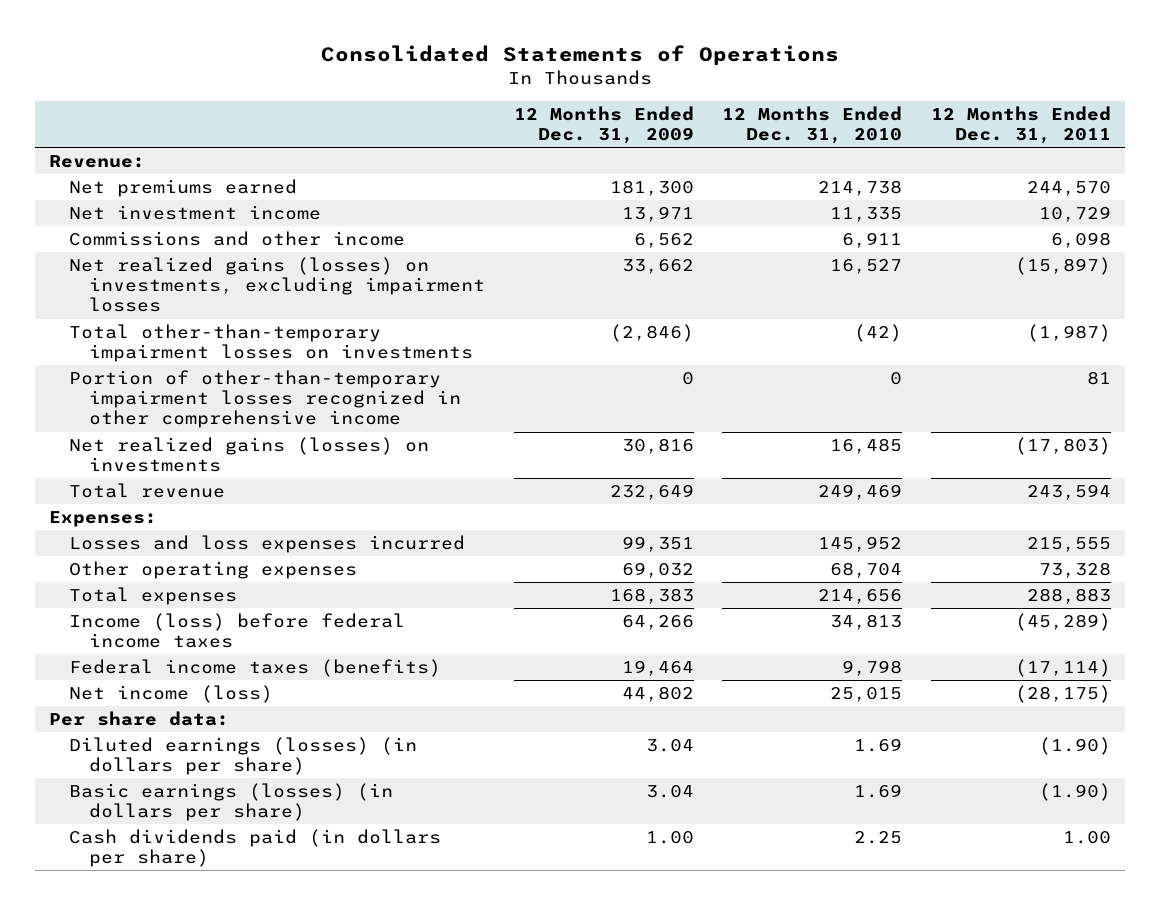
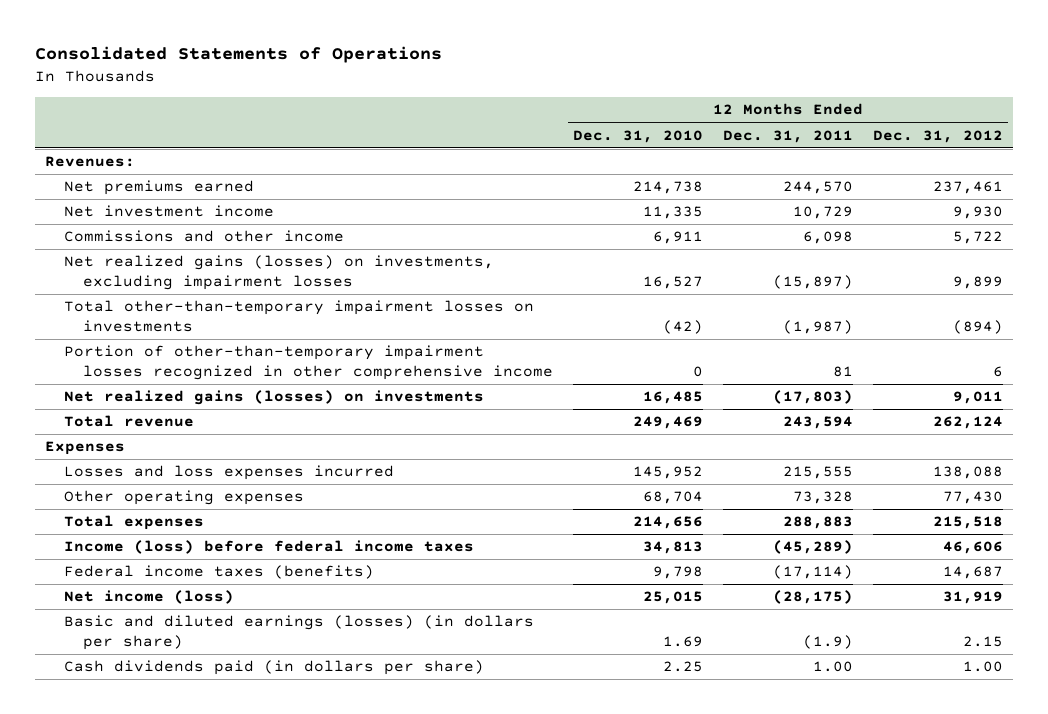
- | 12 Months Ended Dec. 31, 2009 | 12 Months Ended Dec. 31, 2010 | 12 Months Ended Dec. 31, 2011
+ | 12 Months Ended Dec. 31, 2010 | 12 Months Ended Dec. 31, 2011 | 12 Months Ended Dec. 31, 2012
- Revenue:
+ Revenues:
- Expenses:
+ Expenses
- Per share data:
- Diluted earnings (losses) (in dollars per share) | 3.04 | 1.69 | (1.90)
- Basic earnings (losses) (in dollars per share) | 3.04 | 1.69 | (1.90)
+ Basic and diluted earnings (losses) (in dollars per share) | 1.69 | (1.9) | 2.15

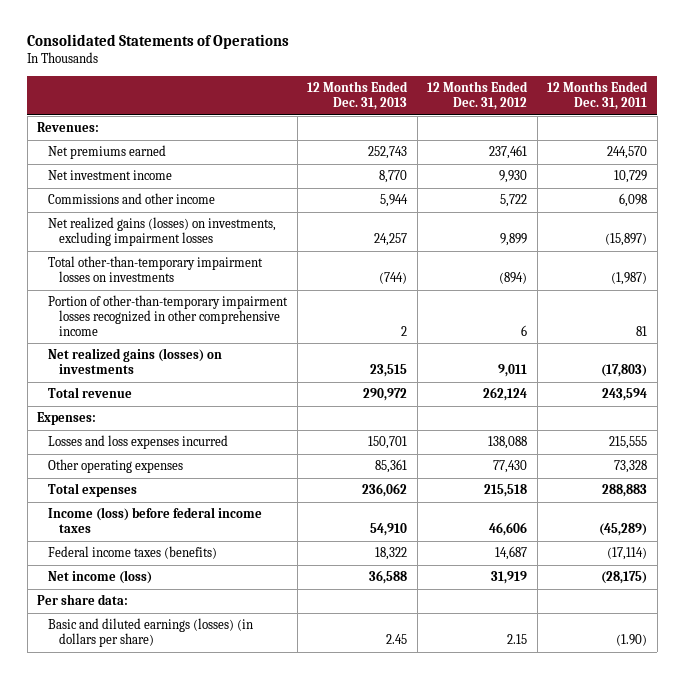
- | 12 Months Ended Dec. 31, 2010 | 12 Months Ended Dec. 31, 2011 | 12 Months Ended Dec. 31, 2012
+ | 12 Months Ended Dec. 31, 2013 | 12 Months Ended Dec. 31, 2012 | 12 Months Ended Dec. 31, 2011
- Expenses
+ Expenses:
- Basic and diluted earnings (losses) (in dollars per share) | 1.69 | (1.9) | 2.15
- Cash dividends paid (in dollars per share) | 2.25 | 1.00 | 1.00
+ Per share data:
+ Basic and diluted earnings (losses) (in dollars per share) | 2.45 | 2.15 | (1.90)

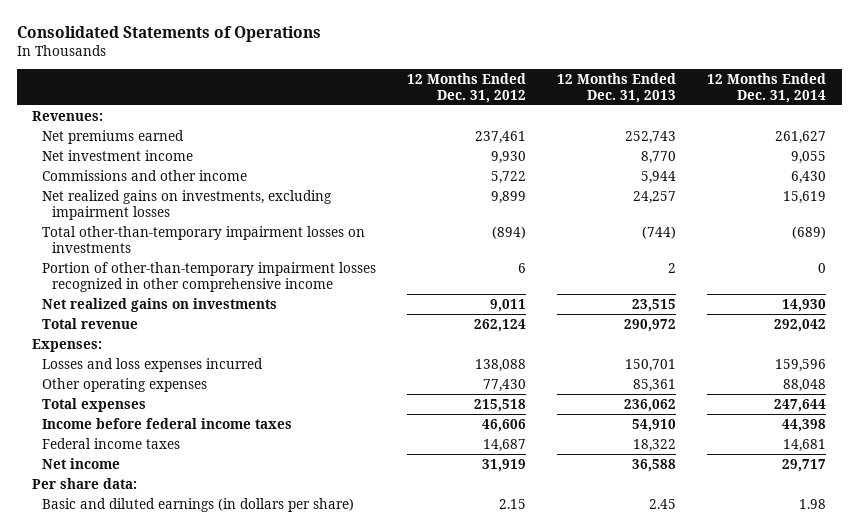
- | 12 Months Ended Dec. 31, 2013 | 12 Months Ended Dec. 31, 2012 | 12 Months Ended Dec. 31, 2011
+ | 12 Months Ended Dec. 31, 2012 | 12 Months Ended Dec. 31, 2013 | 12 Months Ended Dec. 31, 2014
- Net realized gains (losses) on investments, excluding impairment losses | 24,257 | 9,899 | (15,897)
+ Net realized gains on investments, excluding impairment losses | 9,899 | 24,257 | 15,619
- Net realized gains (losses) on investments | 23,515 | 9,011 | (17,803)
+ Net realized gains on investments | 9,011 | 23,515 | 14,930
- Income (loss) before federal income taxes | 54,910 | 46,606 | (45,289)
- Federal income taxes (benefits) | 18,322 | 14,687 | (17,114)
- Net income (loss) | 36,588 | 31,919 | (28,175)
+ Income before federal income taxes | 46,606 | 54,910 | 44,398
+ Federal income taxes | 14,687 | 18,322 | 14,681
+ Net income | 31,919 | 36,588 | 29,717
- Basic and diluted earnings (losses) (in dollars per share) | 2.45 | 2.15 | (1.90)
+ Basic and diluted earnings (in dollars per share) | 2.15 | 2.45 | 1.98

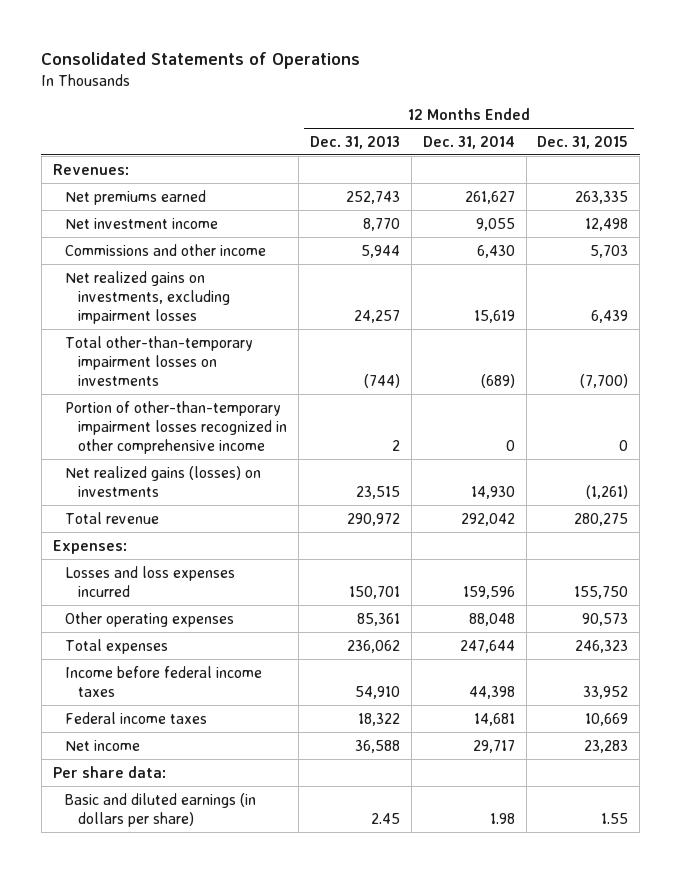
- | 12 Months Ended Dec. 31, 2012 | 12 Months Ended Dec. 31, 2013 | 12 Months Ended Dec. 31, 2014
+ | 12 Months Ended Dec. 31, 2013 | 12 Months Ended Dec. 31, 2014 | 12 Months Ended Dec. 31, 2015
- Net realized gains on investments | 9,011 | 23,515 | 14,930
+ Net realized gains (losses) on investments | 23,515 | 14,930 | (1,261)

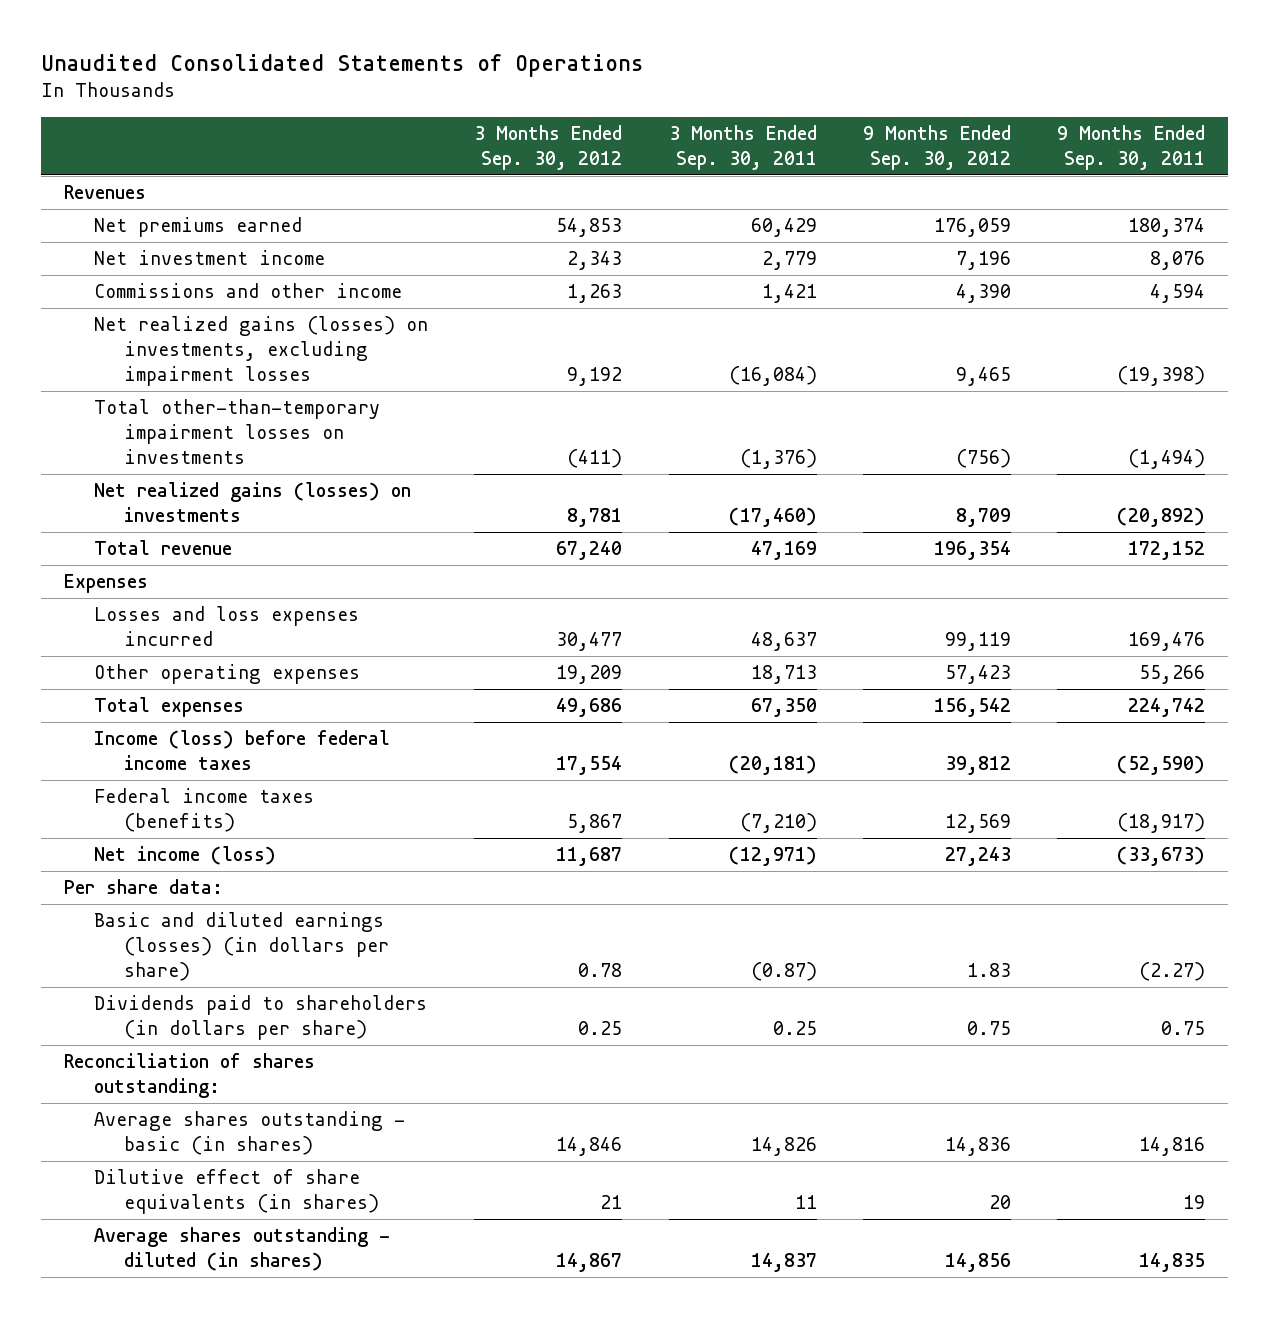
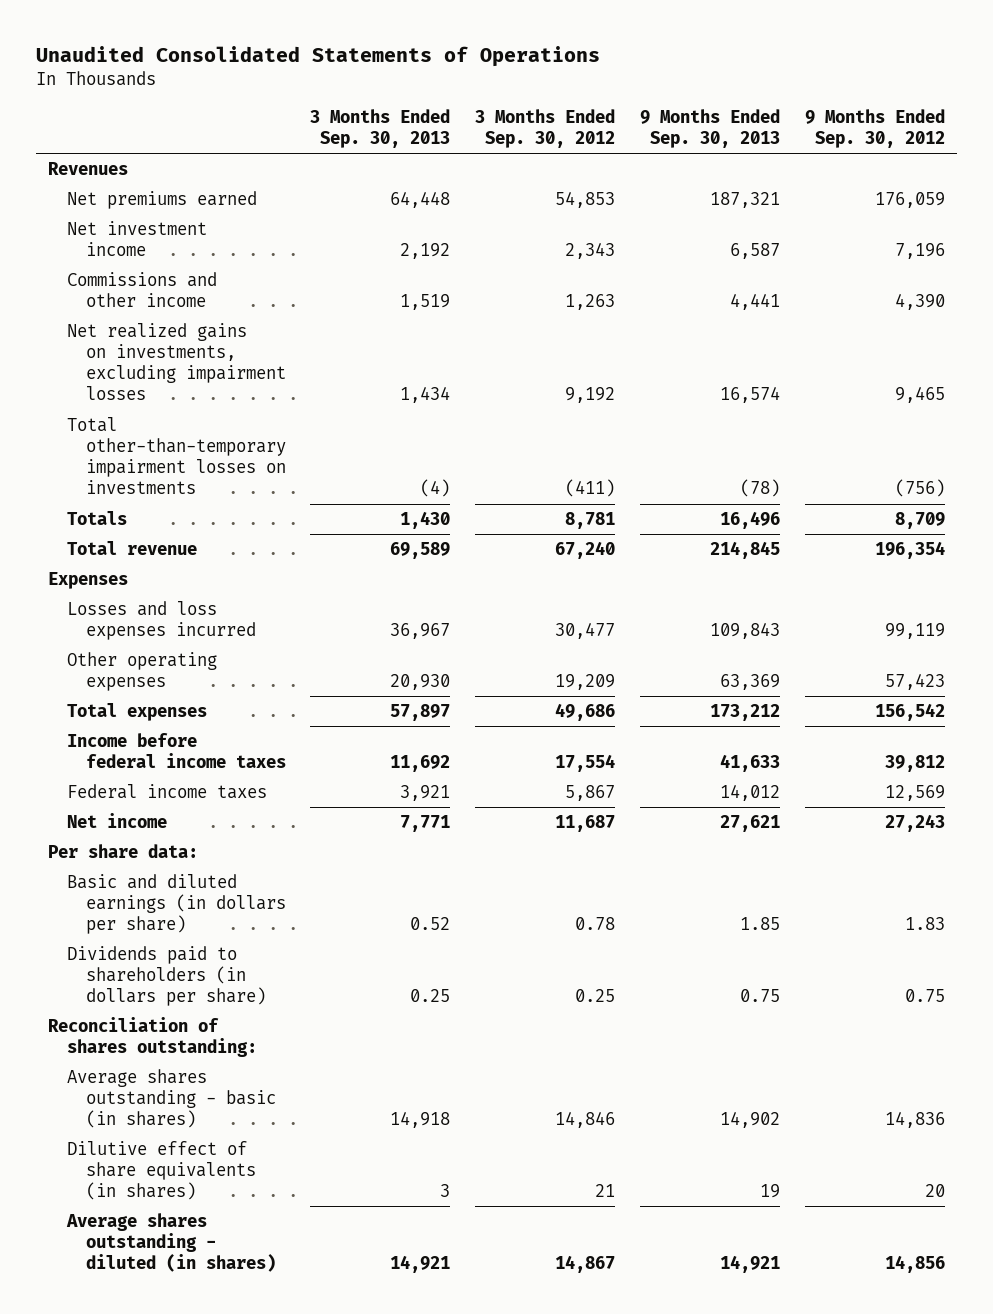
- | 3 Months Ended Sep. 30, 2012 | 3 Months Ended Sep. 30, 2011 | 9 Months Ended Sep. 30, 2012 | 9 Months Ended Sep. 30, 2011
+ | 3 Months Ended Sep. 30, 2013 | 3 Months Ended Sep. 30, 2012 | 9 Months Ended Sep. 30, 2013 | 9 Months Ended Sep. 30, 2012
- Net realized gains (losses) on investments, excluding impairment losses | 9,192 | (16,084) | 9,465 | (19,398)
+ Net realized gains on investments, excluding impairment losses | 1,434 | 9,192 | 16,574 | 9,465
- Net realized gains (losses) on investments | 8,781 | (17,460) | 8,709 | (20,892)
+ Totals | 1,430 | 8,781 | 16,496 | 8,709
- Income (loss) before federal income taxes | 17,554 | (20,181) | 39,812 | (52,590)
- Federal income taxes (benefits) | 5,867 | (7,210) | 12,569 | (18,917)
- Net income (loss) | 11,687 | (12,971) | 27,243 | (33,673)
+ Income before federal income taxes | 11,692 | 17,554 | 41,633 | 39,812
+ Federal income taxes | 3,921 | 5,867 | 14,012 | 12,569
+ Net income | 7,771 | 11,687 | 27,621 | 27,243
- Basic and diluted earnings (losses) (in dollars per share) | 0.78 | (0.87) | 1.83 | (2.27)
+ Basic and diluted earnings (in dollars per share) | 0.52 | 0.78 | 1.85 | 1.83

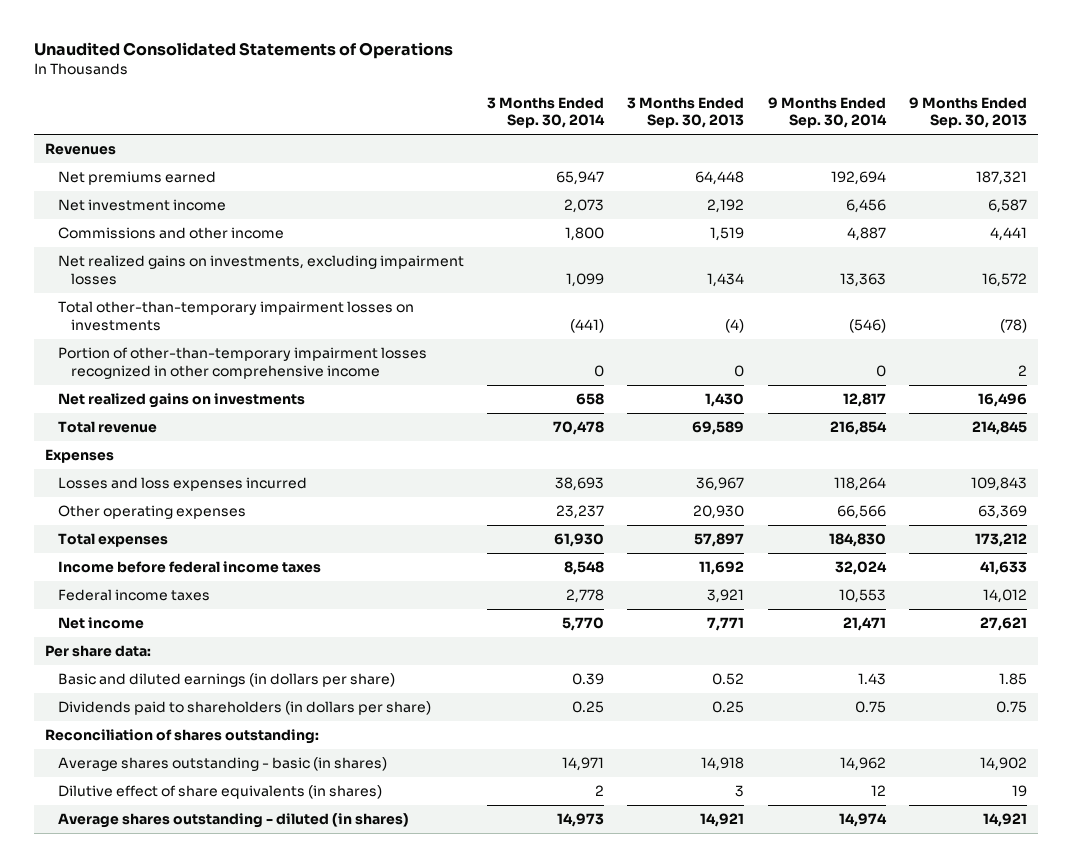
- | 3 Months Ended Sep. 30, 2013 | 3 Months Ended Sep. 30, 2012 | 9 Months Ended Sep. 30, 2013 | 9 Months Ended Sep. 30, 2012
+ | 3 Months Ended Sep. 30, 2014 | 3 Months Ended Sep. 30, 2013 | 9 Months Ended Sep. 30, 2014 | 9 Months Ended Sep. 30, 2013
- Net realized gains on investments, excluding impairment losses | 1,434 | 9,192 | 16,574 | 9,465
+ Net realized gains on investments, excluding impairment losses | 1,099 | 1,434 | 13,363 | 16,572
- Totals | 1,430 | 8,781 | 16,496 | 8,709
+ Portion of other-than-temporary impairment losses recognized in other comprehensive income | 0 | 0 | 0 | 2
+ Net realized gains on investments | 658 | 1,430 | 12,817 | 16,496

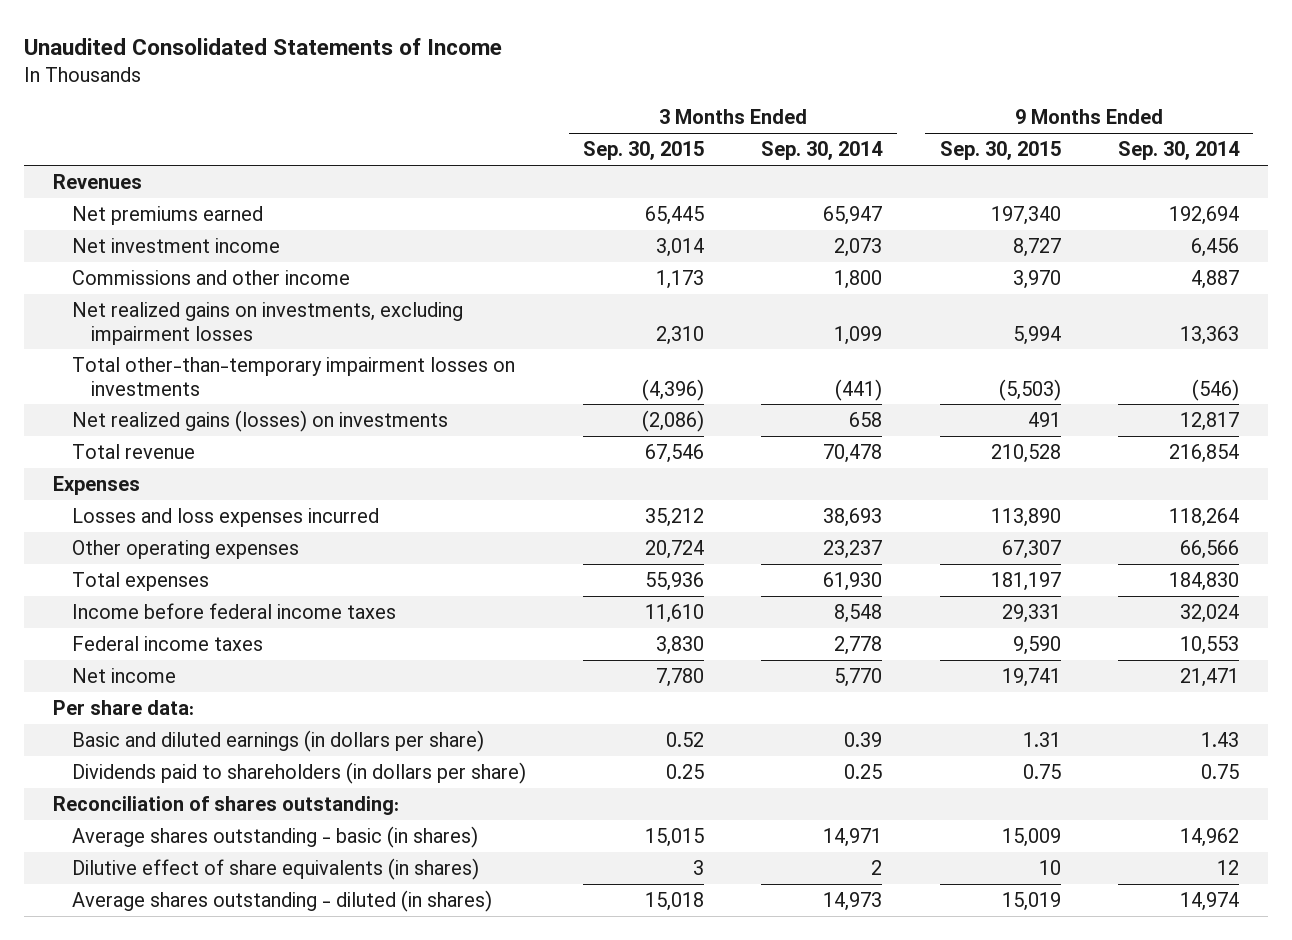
- Unaudited Consolidated Statements of Operations
+ Unaudited Consolidated Statements of Income
- | 3 Months Ended Sep. 30, 2014 | 3 Months Ended Sep. 30, 2013 | 9 Months Ended Sep. 30, 2014 | 9 Months Ended Sep. 30, 2013
+ | 3 Months Ended Sep. 30, 2015 | 3 Months Ended Sep. 30, 2014 | 9 Months Ended Sep. 30, 2015 | 9 Months Ended Sep. 30, 2014
- Portion of other-than-temporary impairment losses recognized in other comprehensive income | 0 | 0 | 0 | 2
- Net realized gains on investments | 658 | 1,430 | 12,817 | 16,496
+ Net realized gains (losses) on investments | (2,086) | 658 | 491 | 12,817

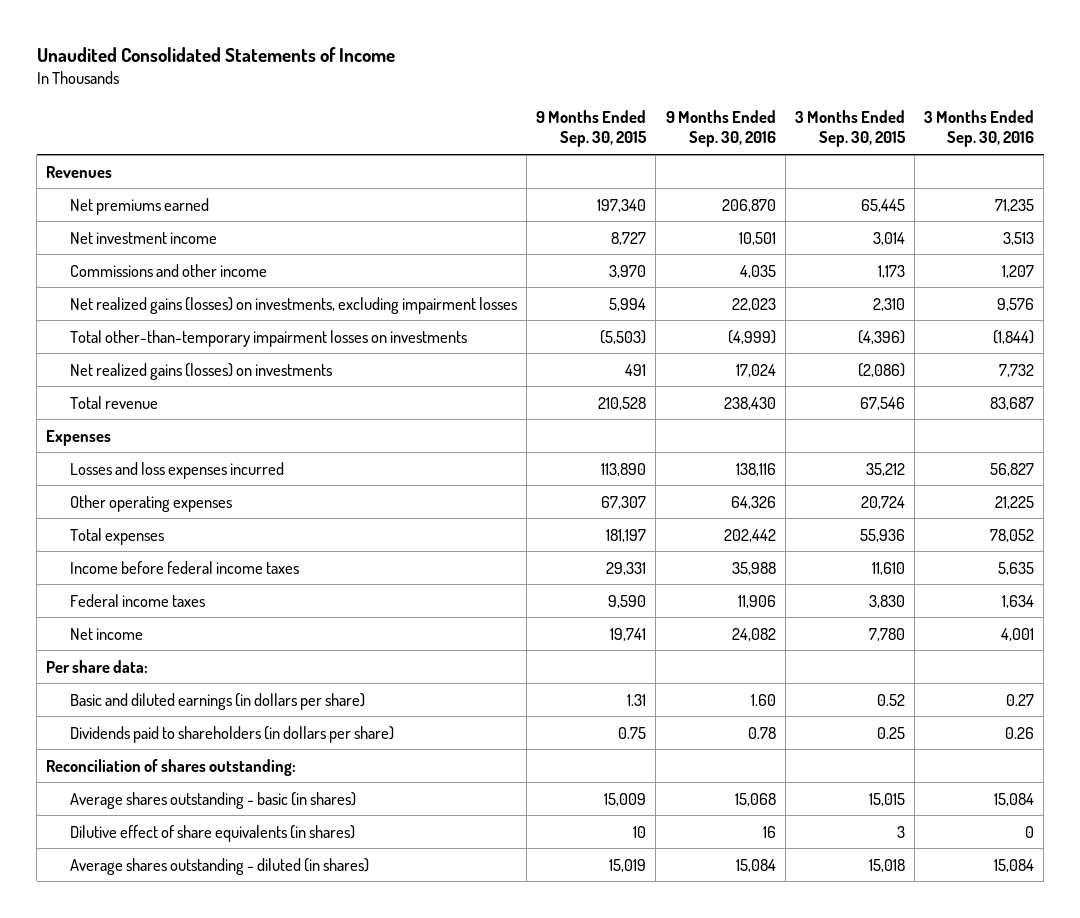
- | 3 Months Ended Sep. 30, 2015 | 3 Months Ended Sep. 30, 2014 | 9 Months Ended Sep. 30, 2015 | 9 Months Ended Sep. 30, 2014
+ | 9 Months Ended Sep. 30, 2015 | 9 Months Ended Sep. 30, 2016 | 3 Months Ended Sep. 30, 2015 | 3 Months Ended Sep. 30, 2016
- Net realized gains on investments, excluding impairment losses | 2,310 | 1,099 | 5,994 | 13,363
+ Net realized gains (losses) on investments, excluding impairment losses | 5,994 | 22,023 | 2,310 | 9,576

